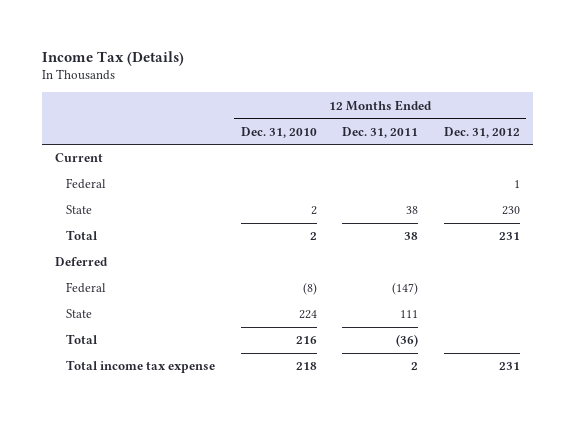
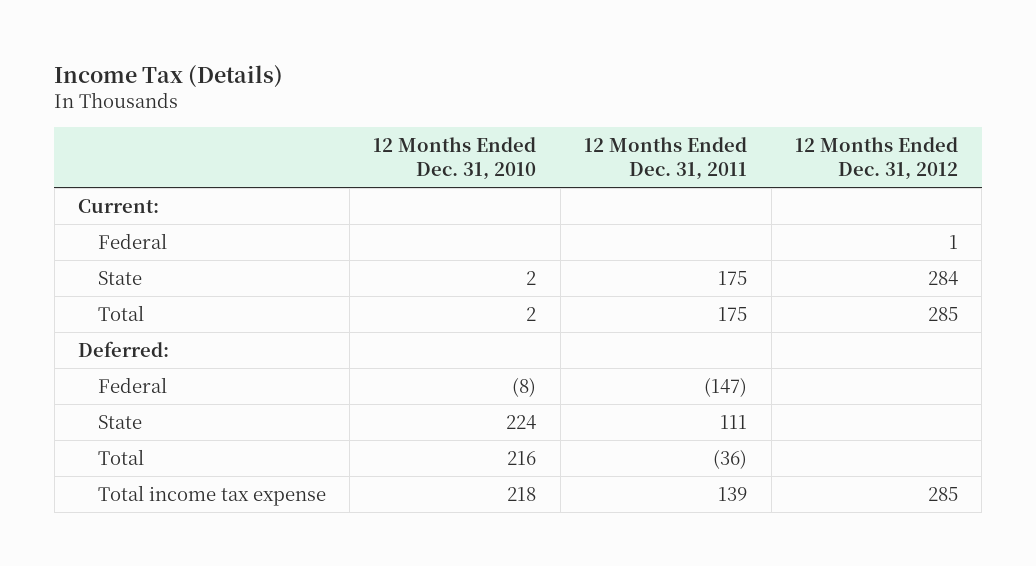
- Current
+ Current:
- State | 2 | 38 | 230
- Total | 2 | 38 | 231
- Deferred
+ State | 2 | 175 | 284
+ Total | 2 | 175 | 285
+ Deferred:
- Total income tax expense | 218 | 2 | 231
+ Total income tax expense | 218 | 139 | 285

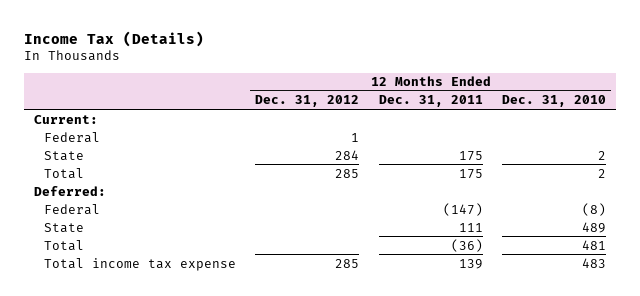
- | 12 Months Ended Dec. 31, 2010 | 12 Months Ended Dec. 31, 2011 | 12 Months Ended Dec. 31, 2012
+ | 12 Months Ended Dec. 31, 2012 | 12 Months Ended Dec. 31, 2011 | 12 Months Ended Dec. 31, 2010
- State | 224 | 111 |
- Total | 216 | (36) |
- Total income tax expense | 218 | 139 | 285
+ State | | 111 | 489
+ Total | | (36) | 481
+ Total income tax expense | 285 | 139 | 483

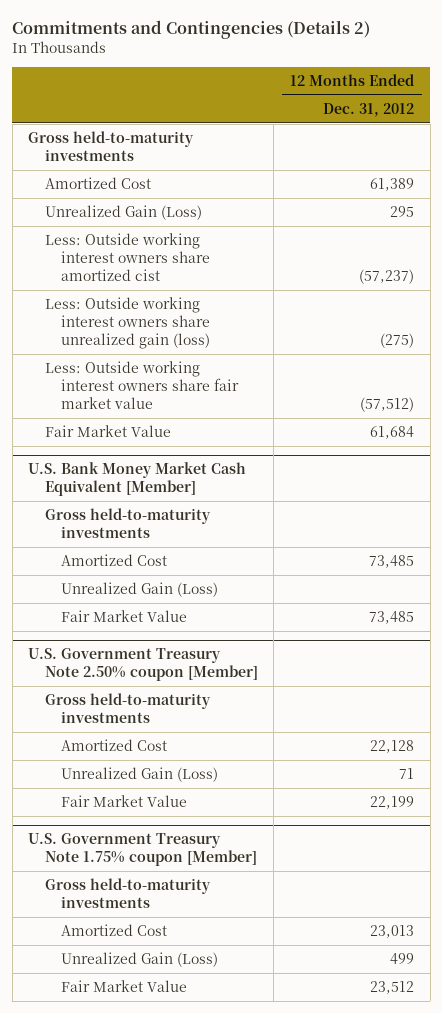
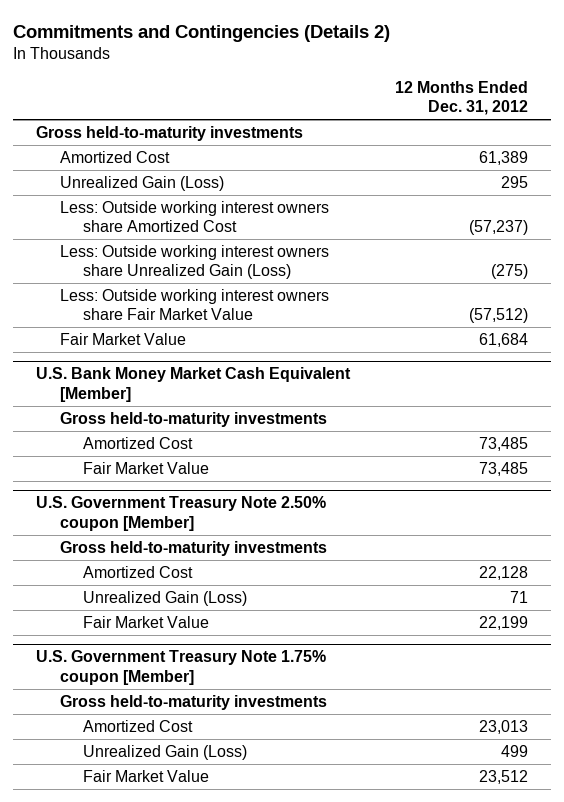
- Less: Outside working interest owners share amortized cist | (57,237)
- Less: Outside working interest owners share unrealized gain (loss) | (275)
- Less: Outside working interest owners share fair market value | (57,512)
+ Less: Outside working interest owners share Amortized Cost | (57,237)
+ Less: Outside working interest owners share Unrealized Gain (Loss) | (275)
+ Less: Outside working interest owners share Fair Market Value | (57,512)
@ U.S. Bank Money Market Cash Equivalent [Member]
- Unrealized Gain (Loss)

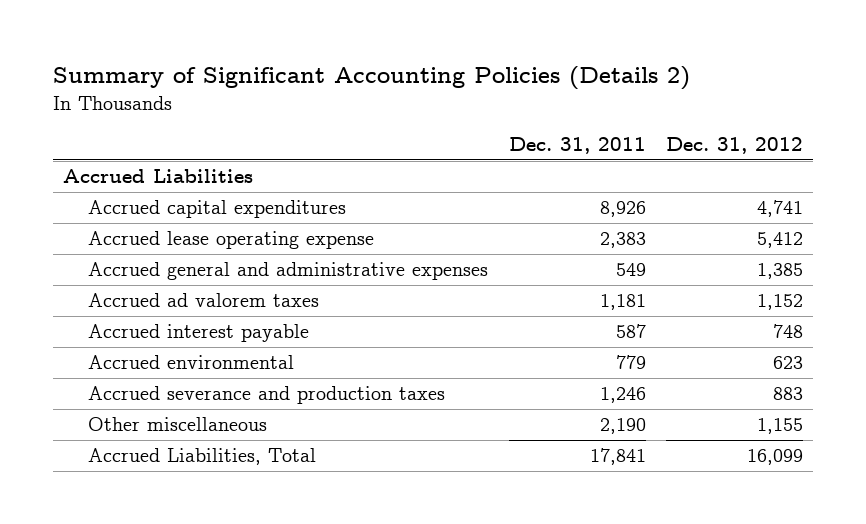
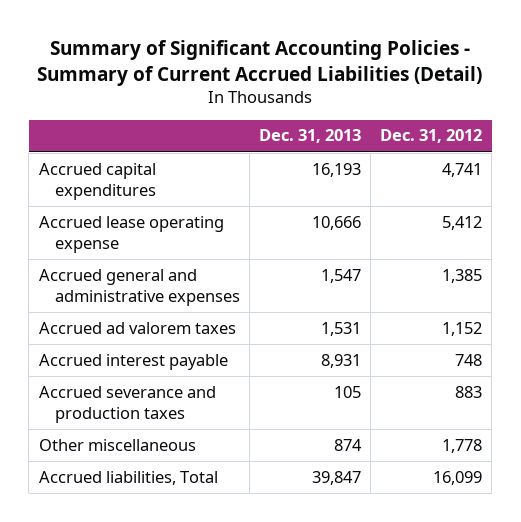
- Summary of Significant Accounting Policies (Details 2)
+ Summary of Significant Accounting Policies - Summary of Current Accrued Liabilities (Detail)
- | Dec. 31, 2011 | Dec. 31, 2012
+ | Dec. 31, 2013 | Dec. 31, 2012
- Accrued Liabilities
- Accrued environmental | 779 | 623
- Other miscellaneous | 2,190 | 1,155
- Accrued Liabilities, Total | 17,841 | 16,099
+ Other miscellaneous | 874 | 1,778
+ Accrued liabilities, Total | 39,847 | 16,099

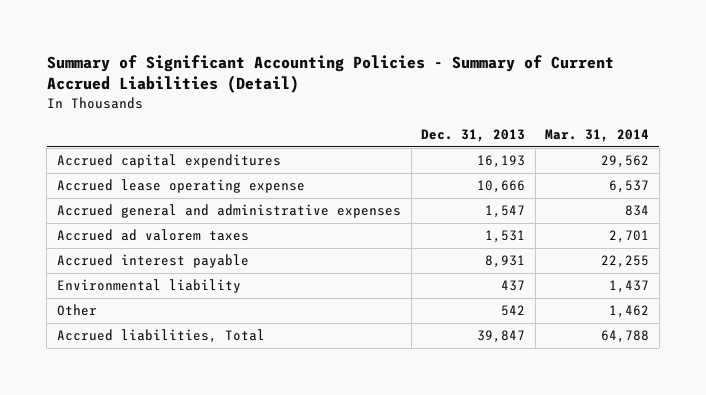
- | Dec. 31, 2013 | Dec. 31, 2012
+ | Dec. 31, 2013 | Mar. 31, 2014
- Accrued severance and production taxes | 105 | 883
- Other miscellaneous | 874 | 1,778
+ Environmental liability | 437 | 1,437
+ Other | 542 | 1,462

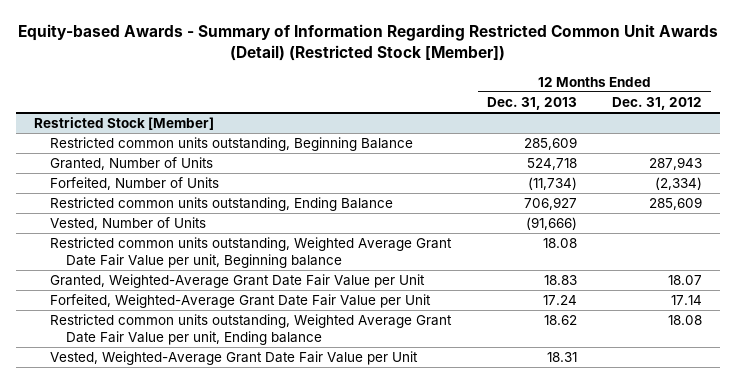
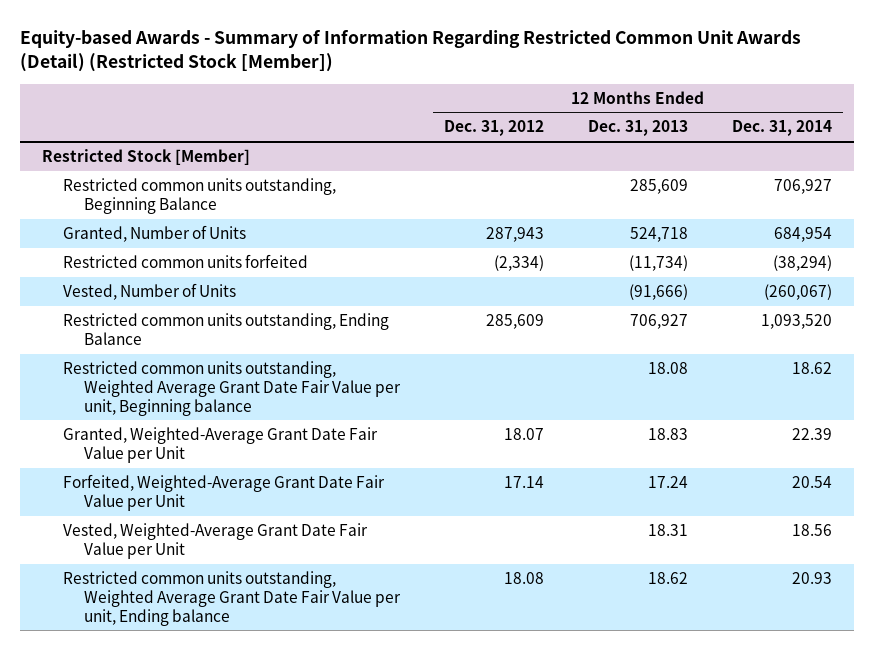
- | 12 Months Ended Dec. 31, 2013 | 12 Months Ended Dec. 31, 2012
+ | 12 Months Ended Dec. 31, 2012 | 12 Months Ended Dec. 31, 2013 | 12 Months Ended Dec. 31, 2014
@ Restricted Stock [Member]
- Forfeited, Number of Units | (11,734) | (2,334)
+ Restricted common units forfeited | (2,334) | (11,734) | (38,294)
moved down: Restricted common units outstanding, Ending Balance | 285,609 | 706,927 | 1,093,520
moved down: Restricted common units outstanding, Weighted Average Grant Date Fair Value per unit, Ending balance | 18.08 | 18.62 | 20.93

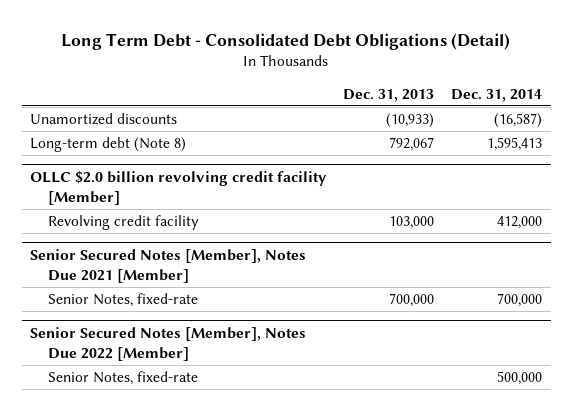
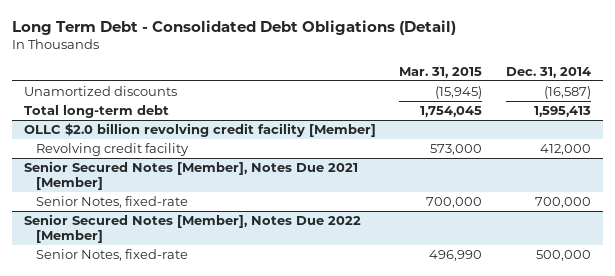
- | Dec. 31, 2013 | Dec. 31, 2014
+ | Mar. 31, 2015 | Dec. 31, 2014
- Long-term debt (Note 8) | 792,067 | 1,595,413
+ Total long-term debt | 1,754,045 | 1,595,413

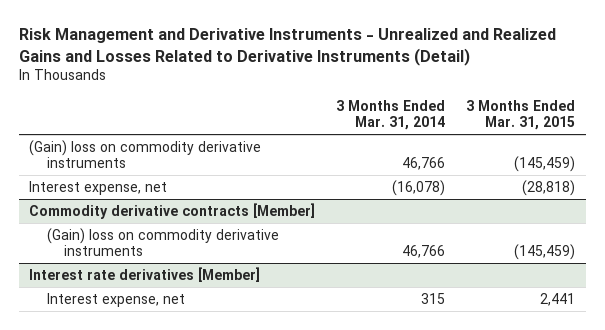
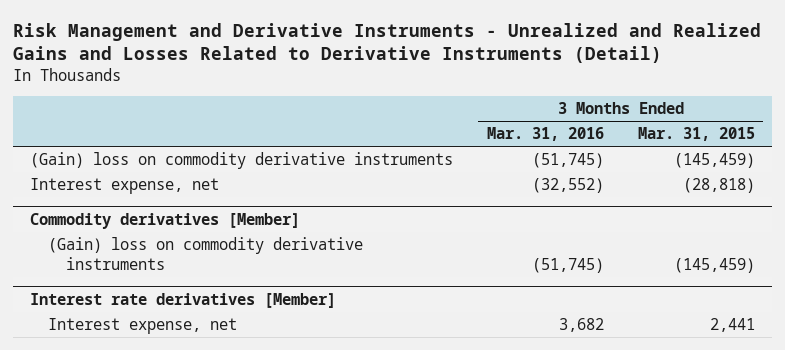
- | 3 Months Ended Mar. 31, 2014 | 3 Months Ended Mar. 31, 2015
+ | 3 Months Ended Mar. 31, 2016 | 3 Months Ended Mar. 31, 2015
- Commodity derivative contracts [Member]
+ Commodity derivatives [Member]

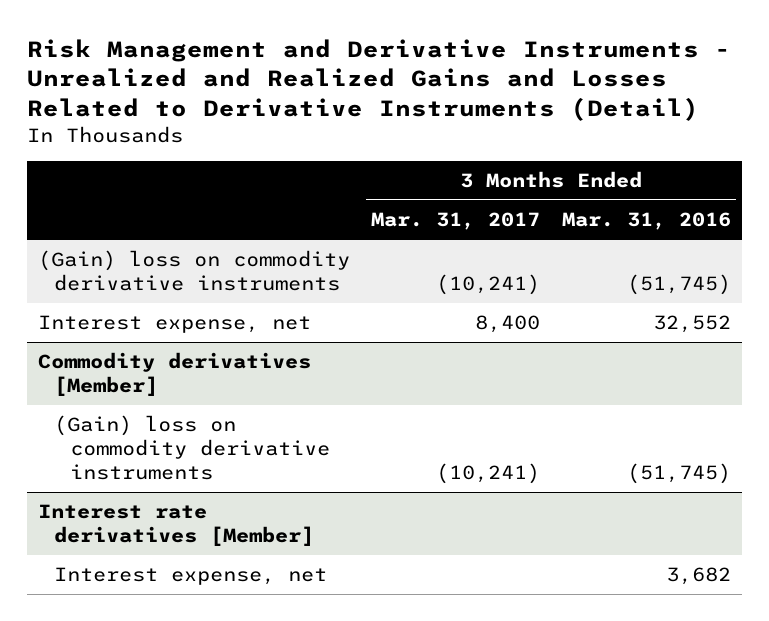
- | 3 Months Ended Mar. 31, 2016 | 3 Months Ended Mar. 31, 2015
+ | 3 Months Ended Mar. 31, 2017 | 3 Months Ended Mar. 31, 2016
- Interest expense, net | (32,552) | (28,818)
+ Interest expense, net | 8,400 | 32,552

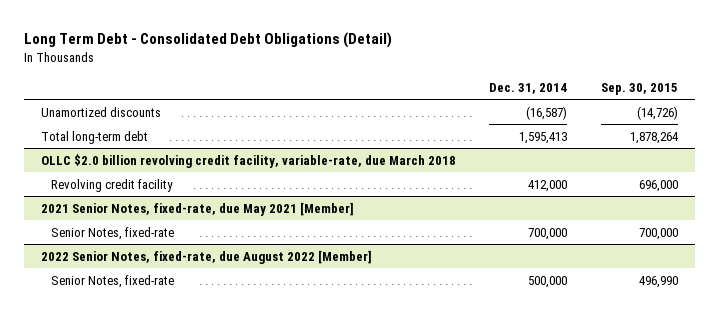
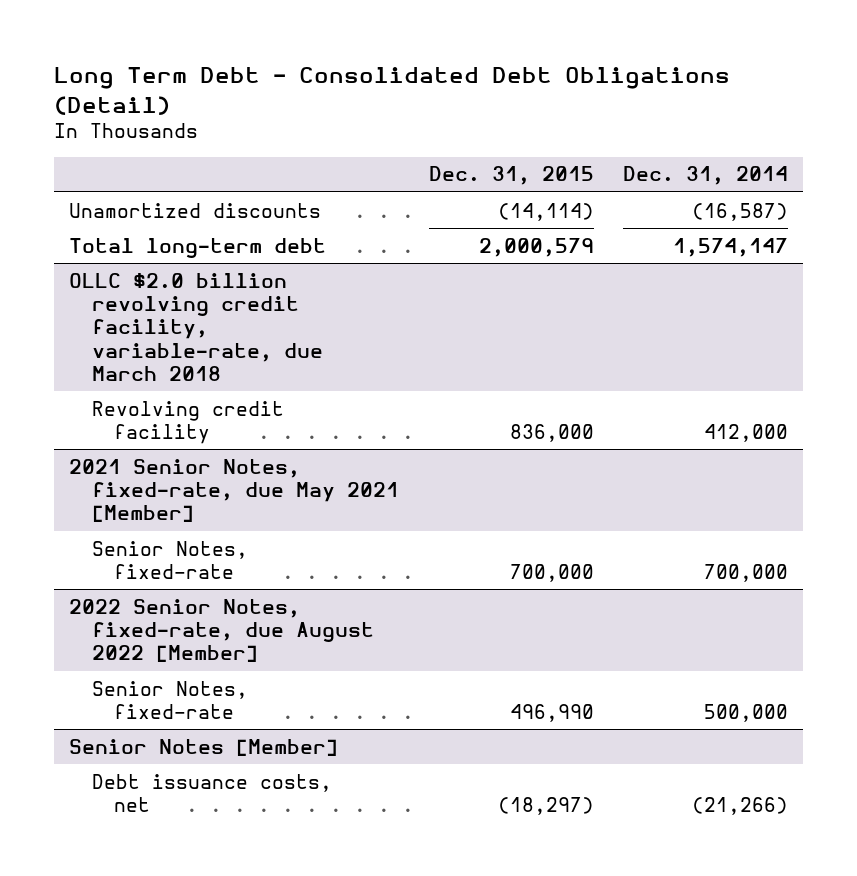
- | Dec. 31, 2014 | Sep. 30, 2015
+ | Dec. 31, 2015 | Dec. 31, 2014
- Total long-term debt | 1,595,413 | 1,878,264
+ Total long-term debt | 2,000,579 | 1,574,147
+ Senior Notes [Member]
+ Debt issuance costs, net | (18,297) | (21,266)

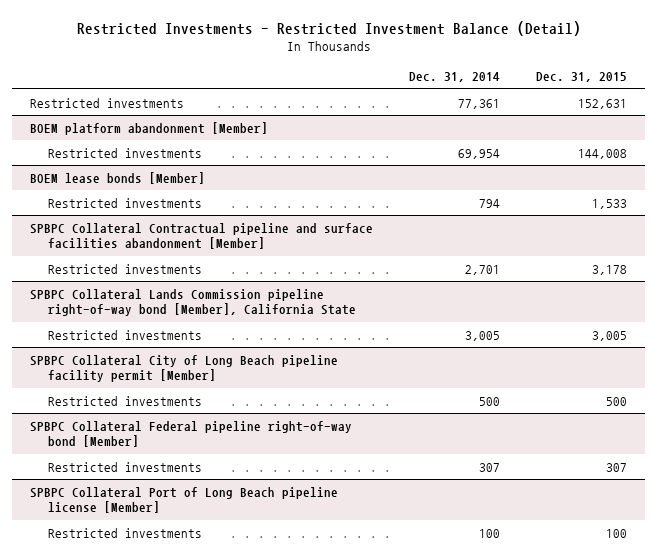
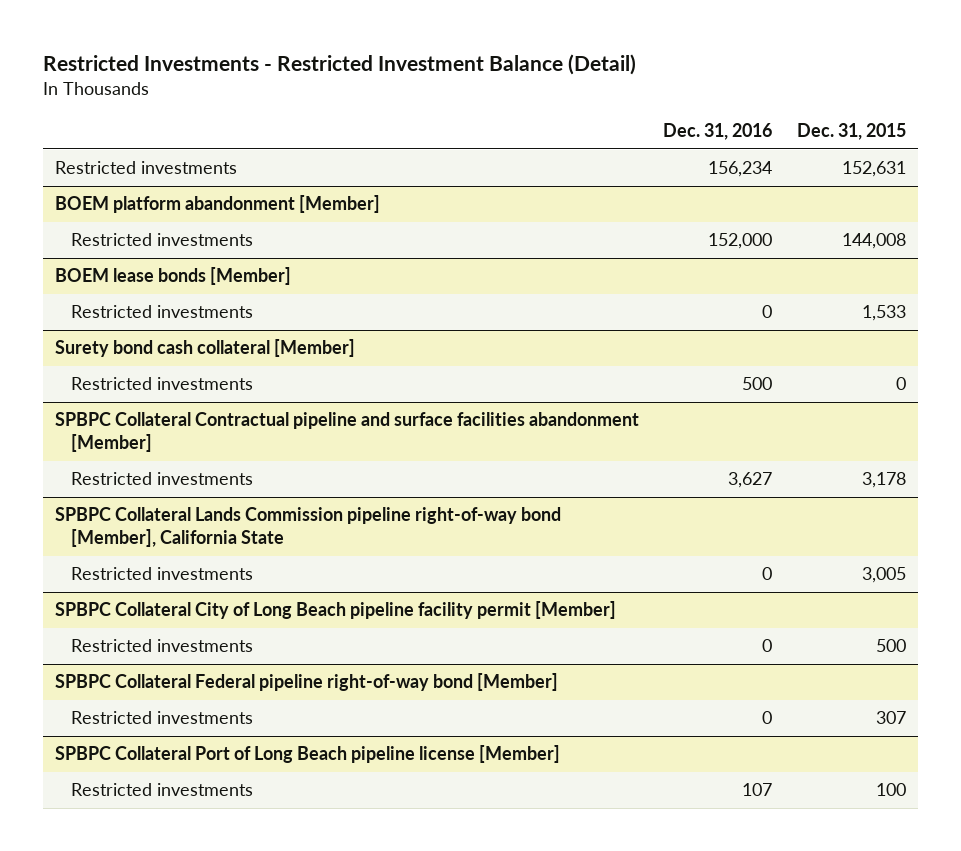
- | Dec. 31, 2014 | Dec. 31, 2015
+ | Dec. 31, 2016 | Dec. 31, 2015
+ Surety bond cash collateral [Member]
+ Restricted investments | 500 | 0

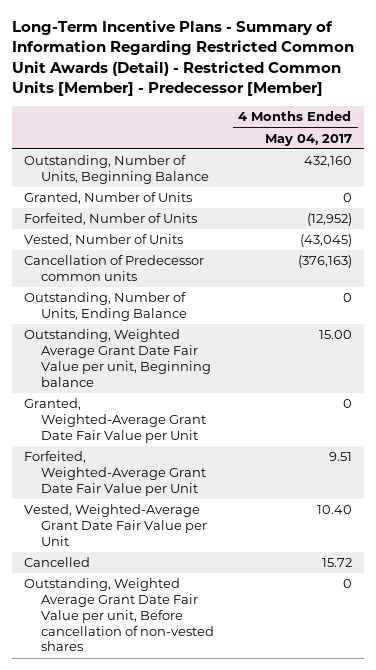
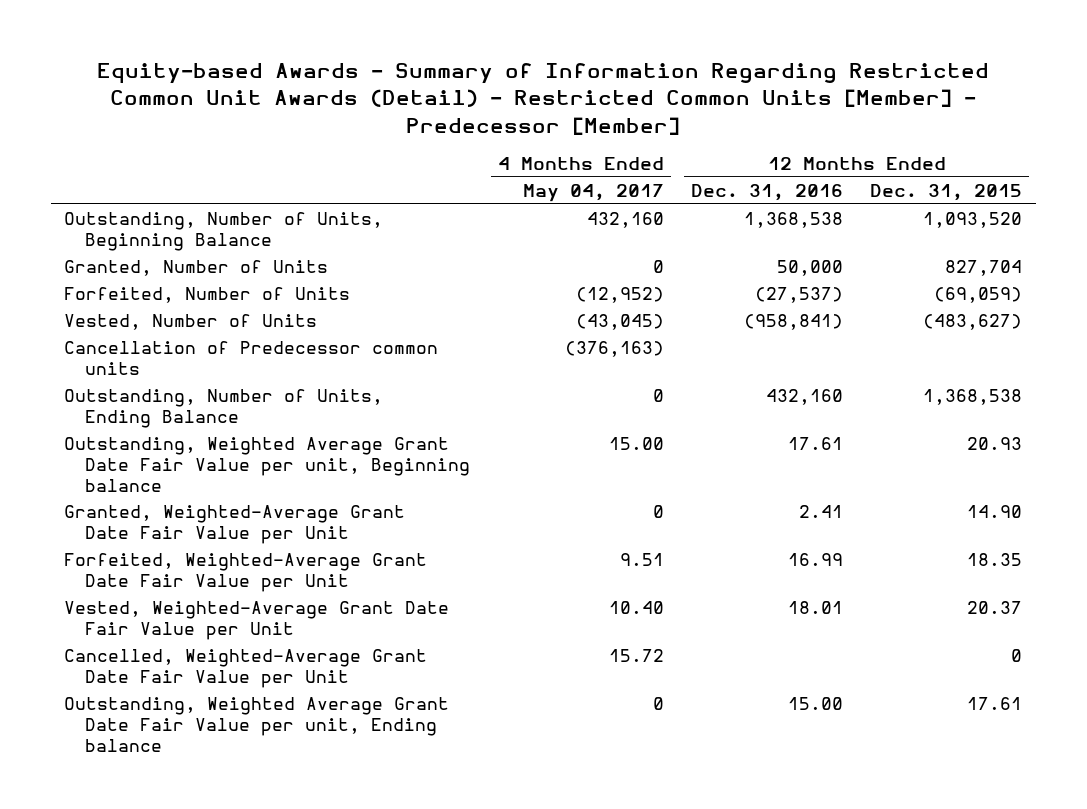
- Long-Term Incentive Plans - Summary of Information Regarding Restricted Common Unit Awards (Detail) - Restricted Common Units [Member] - Predecessor [Member]
+ Equity-based Awards - Summary of Information Regarding Restricted Common Unit Awards (Detail) - Restricted Common Units [Member] - Predecessor [Member]
- | 4 Months Ended May 04, 2017
+ | 4 Months Ended May 04, 2017 | 12 Months Ended Dec. 31, 2016 | 12 Months Ended Dec. 31, 2015
- Cancelled | 15.72
- Outstanding, Weighted Average Grant Date Fair Value per unit, Before cancellation of non-vested shares | 0
+ Cancelled, Weighted-Average Grant Date Fair Value per Unit | 15.72 | | 0
+ Outstanding, Weighted Average Grant Date Fair Value per unit, Ending balance | 0 | 15.00 | 17.61

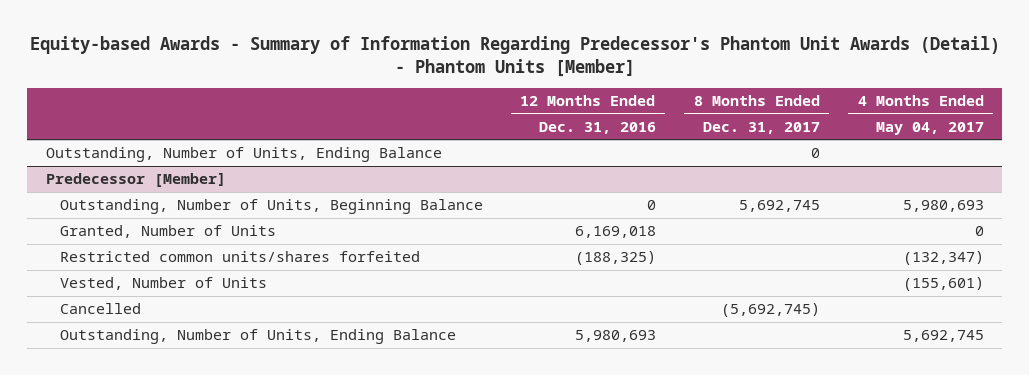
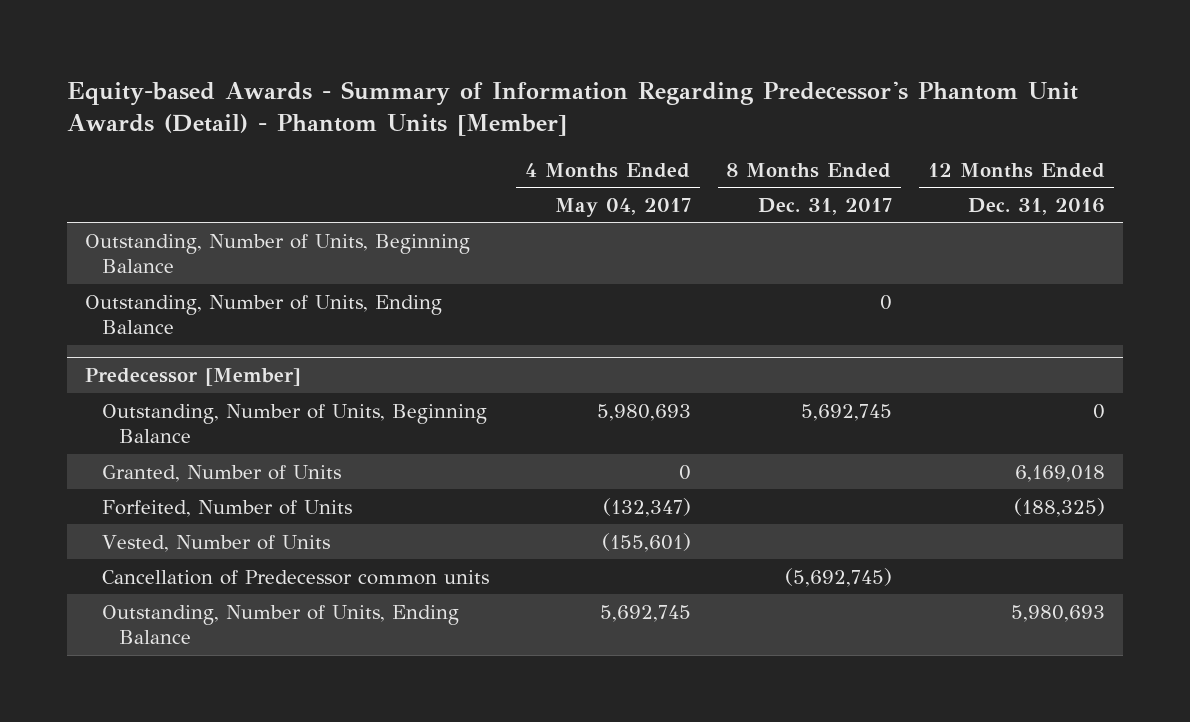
- | 12 Months Ended Dec. 31, 2016 | 8 Months Ended Dec. 31, 2017 | 4 Months Ended May 04, 2017
+ | 4 Months Ended May 04, 2017 | 8 Months Ended Dec. 31, 2017 | 12 Months Ended Dec. 31, 2016
+ Outstanding, Number of Units, Beginning Balance
@ Predecessor [Member]
- Restricted common units/shares forfeited | (188,325) | | (132,347)
+ Forfeited, Number of Units | (132,347) | | (188,325)
- Cancelled | | (5,692,745) |
+ Cancellation of Predecessor common units | | (5,692,745) |

